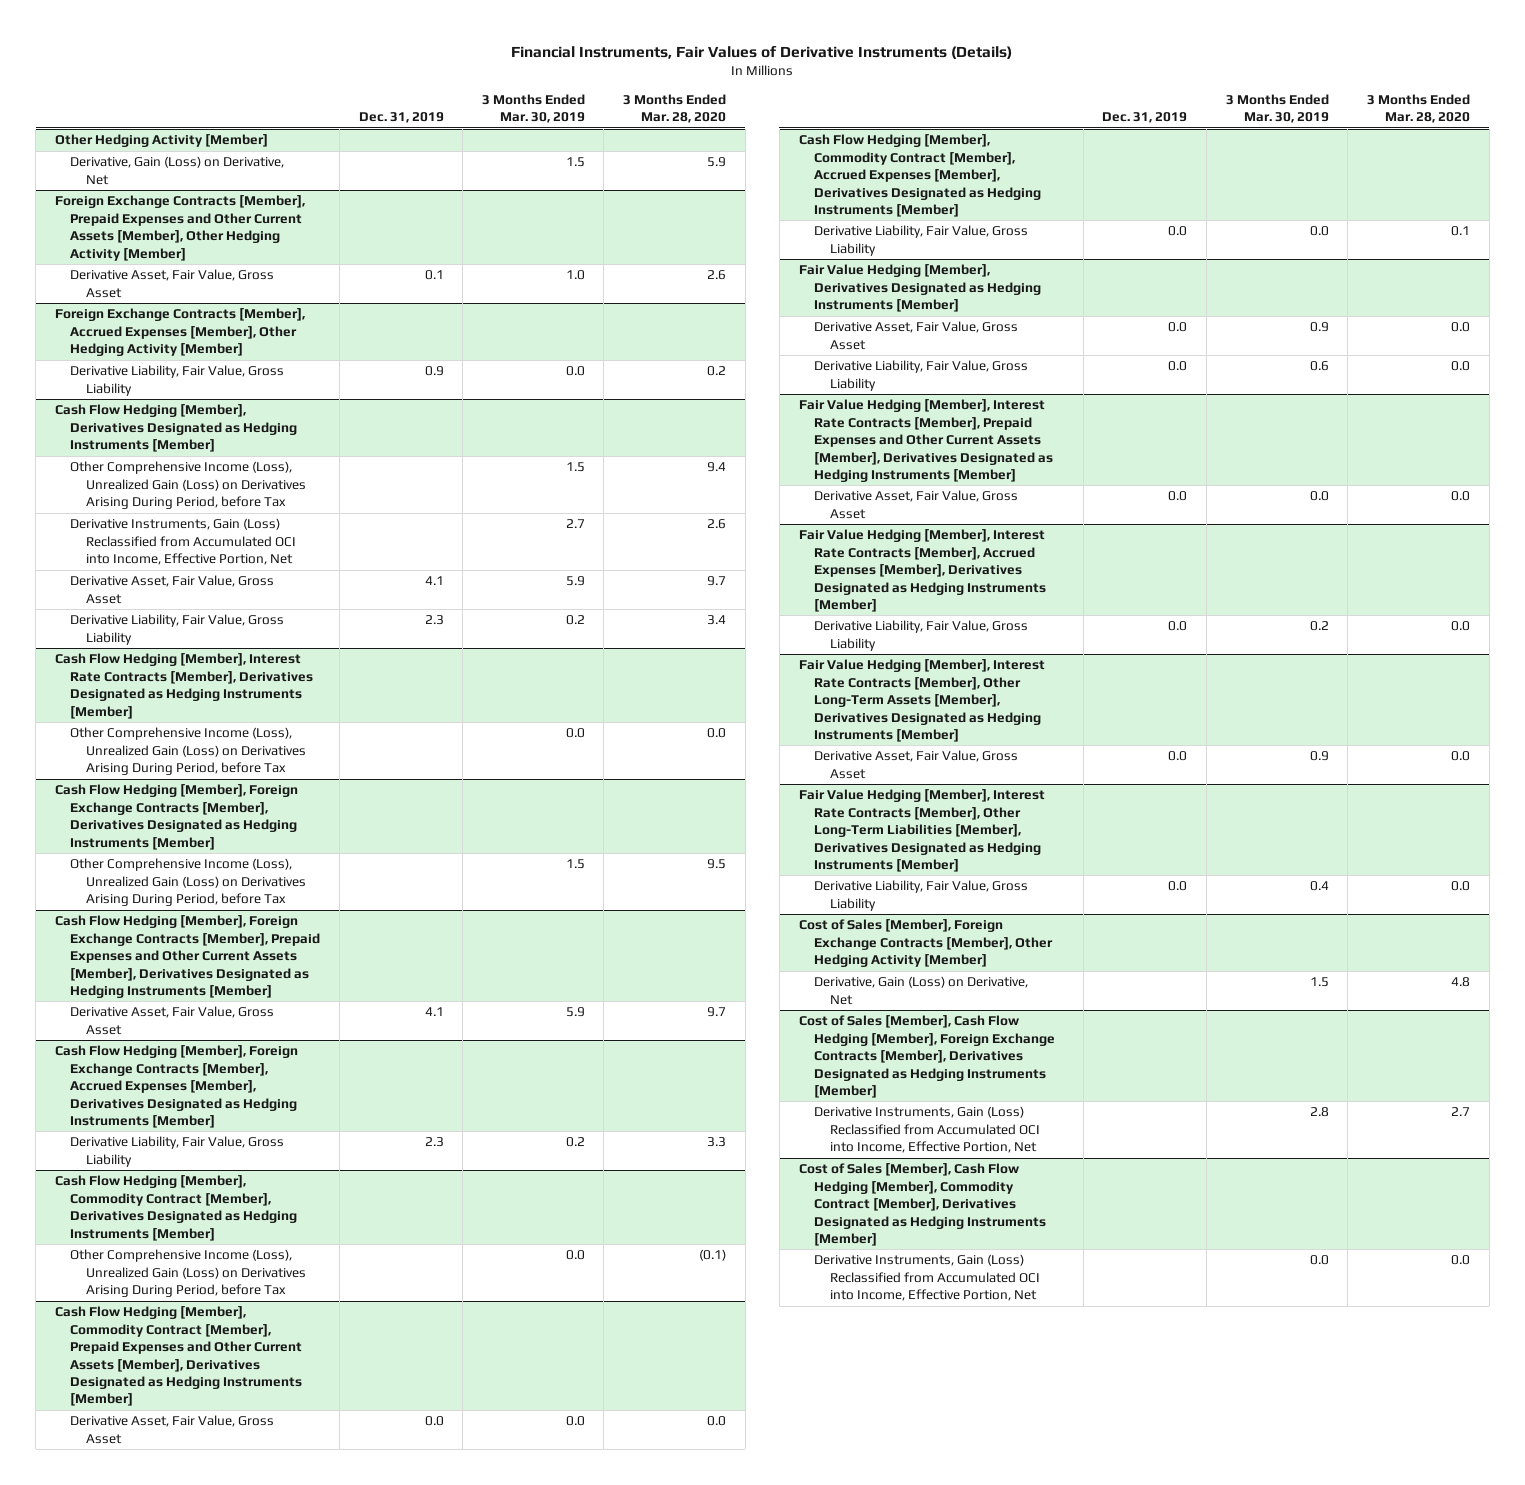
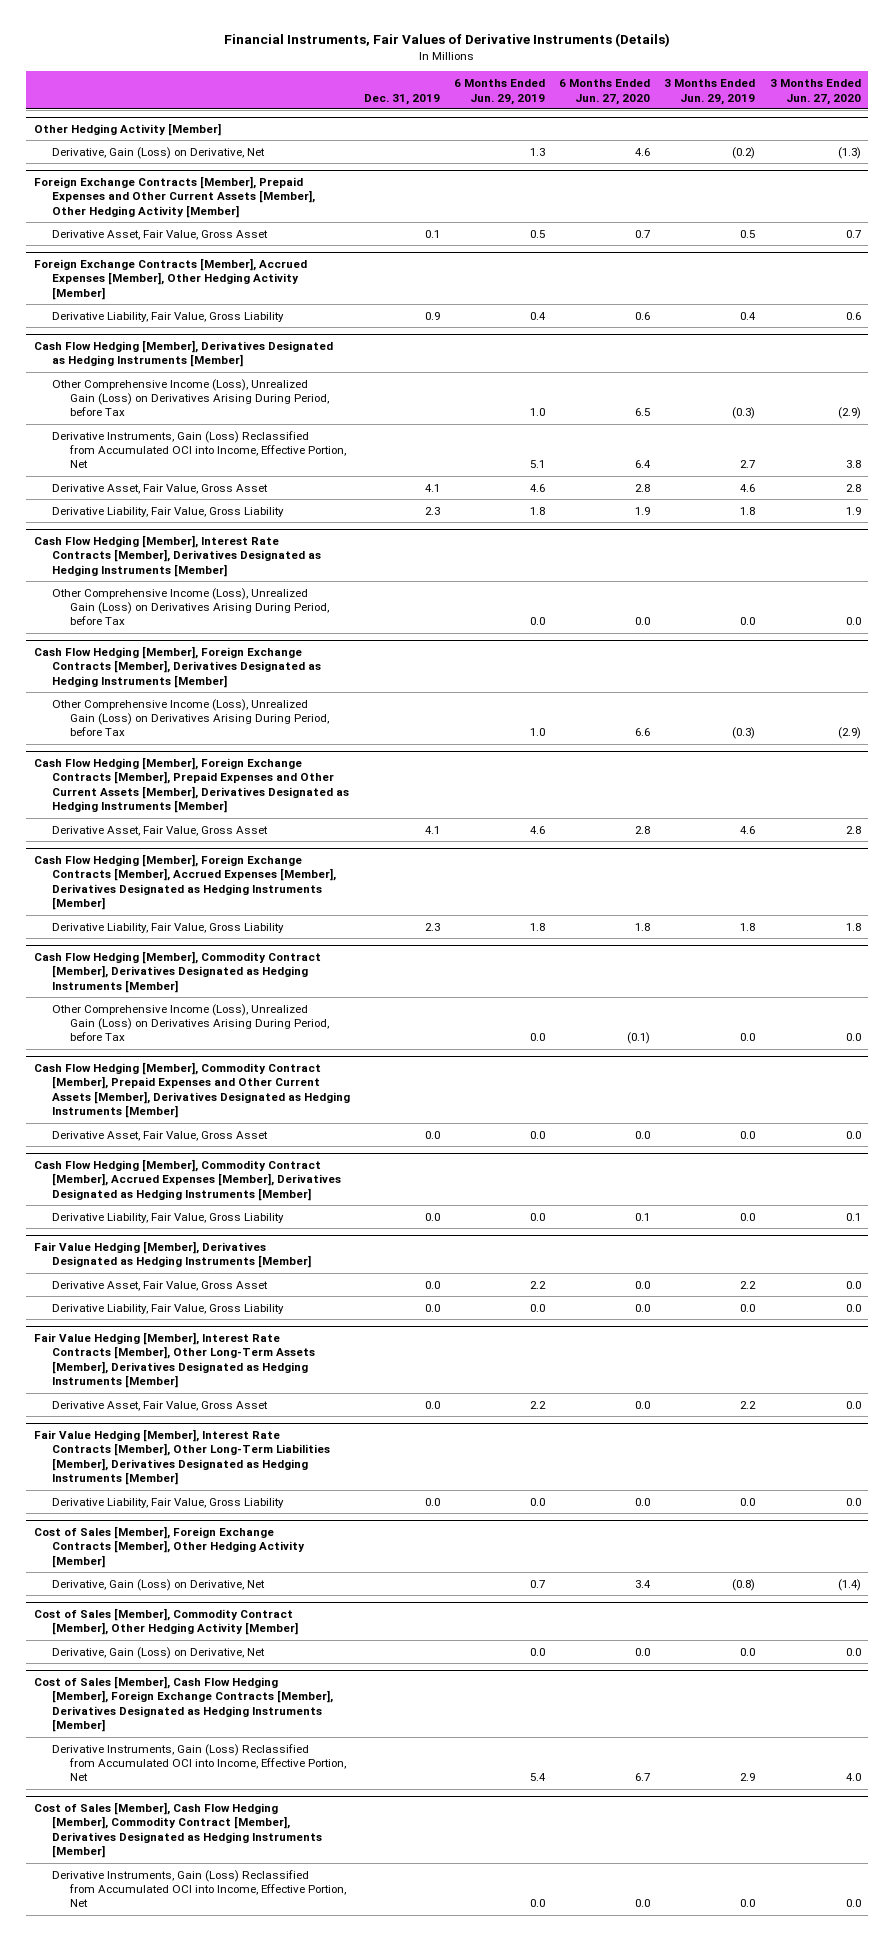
- | Dec. 31, 2019 | 3 Months Ended Mar. 30, 2019 | 3 Months Ended Mar. 28, 2020
+ | Dec. 31, 2019 | 6 Months Ended Jun. 29, 2019 | 6 Months Ended Jun. 27, 2020 | 3 Months Ended Jun. 29, 2019 | 3 Months Ended Jun. 27, 2020
- Fair Value Hedging [Member], Interest Rate Contracts [Member], Prepaid Expenses and Other Current Assets [Member], Derivatives Designated as Hedging Instruments [Member]
- Derivative Asset, Fair Value, Gross Asset | 0.0 | 0.0 | 0.0
- Fair Value Hedging [Member], Interest Rate Contracts [Member], Accrued Expenses [Member], Derivatives Designated as Hedging Instruments [Member]
- Derivative Liability, Fair Value, Gross Liability | 0.0 | 0.2 | 0.0
+ Cost of Sales [Member], Commodity Contract [Member], Other Hedging Activity [Member]
+ Derivative, Gain (Loss) on Derivative, Net | | 0.0 | 0.0 | 0.0 | 0.0

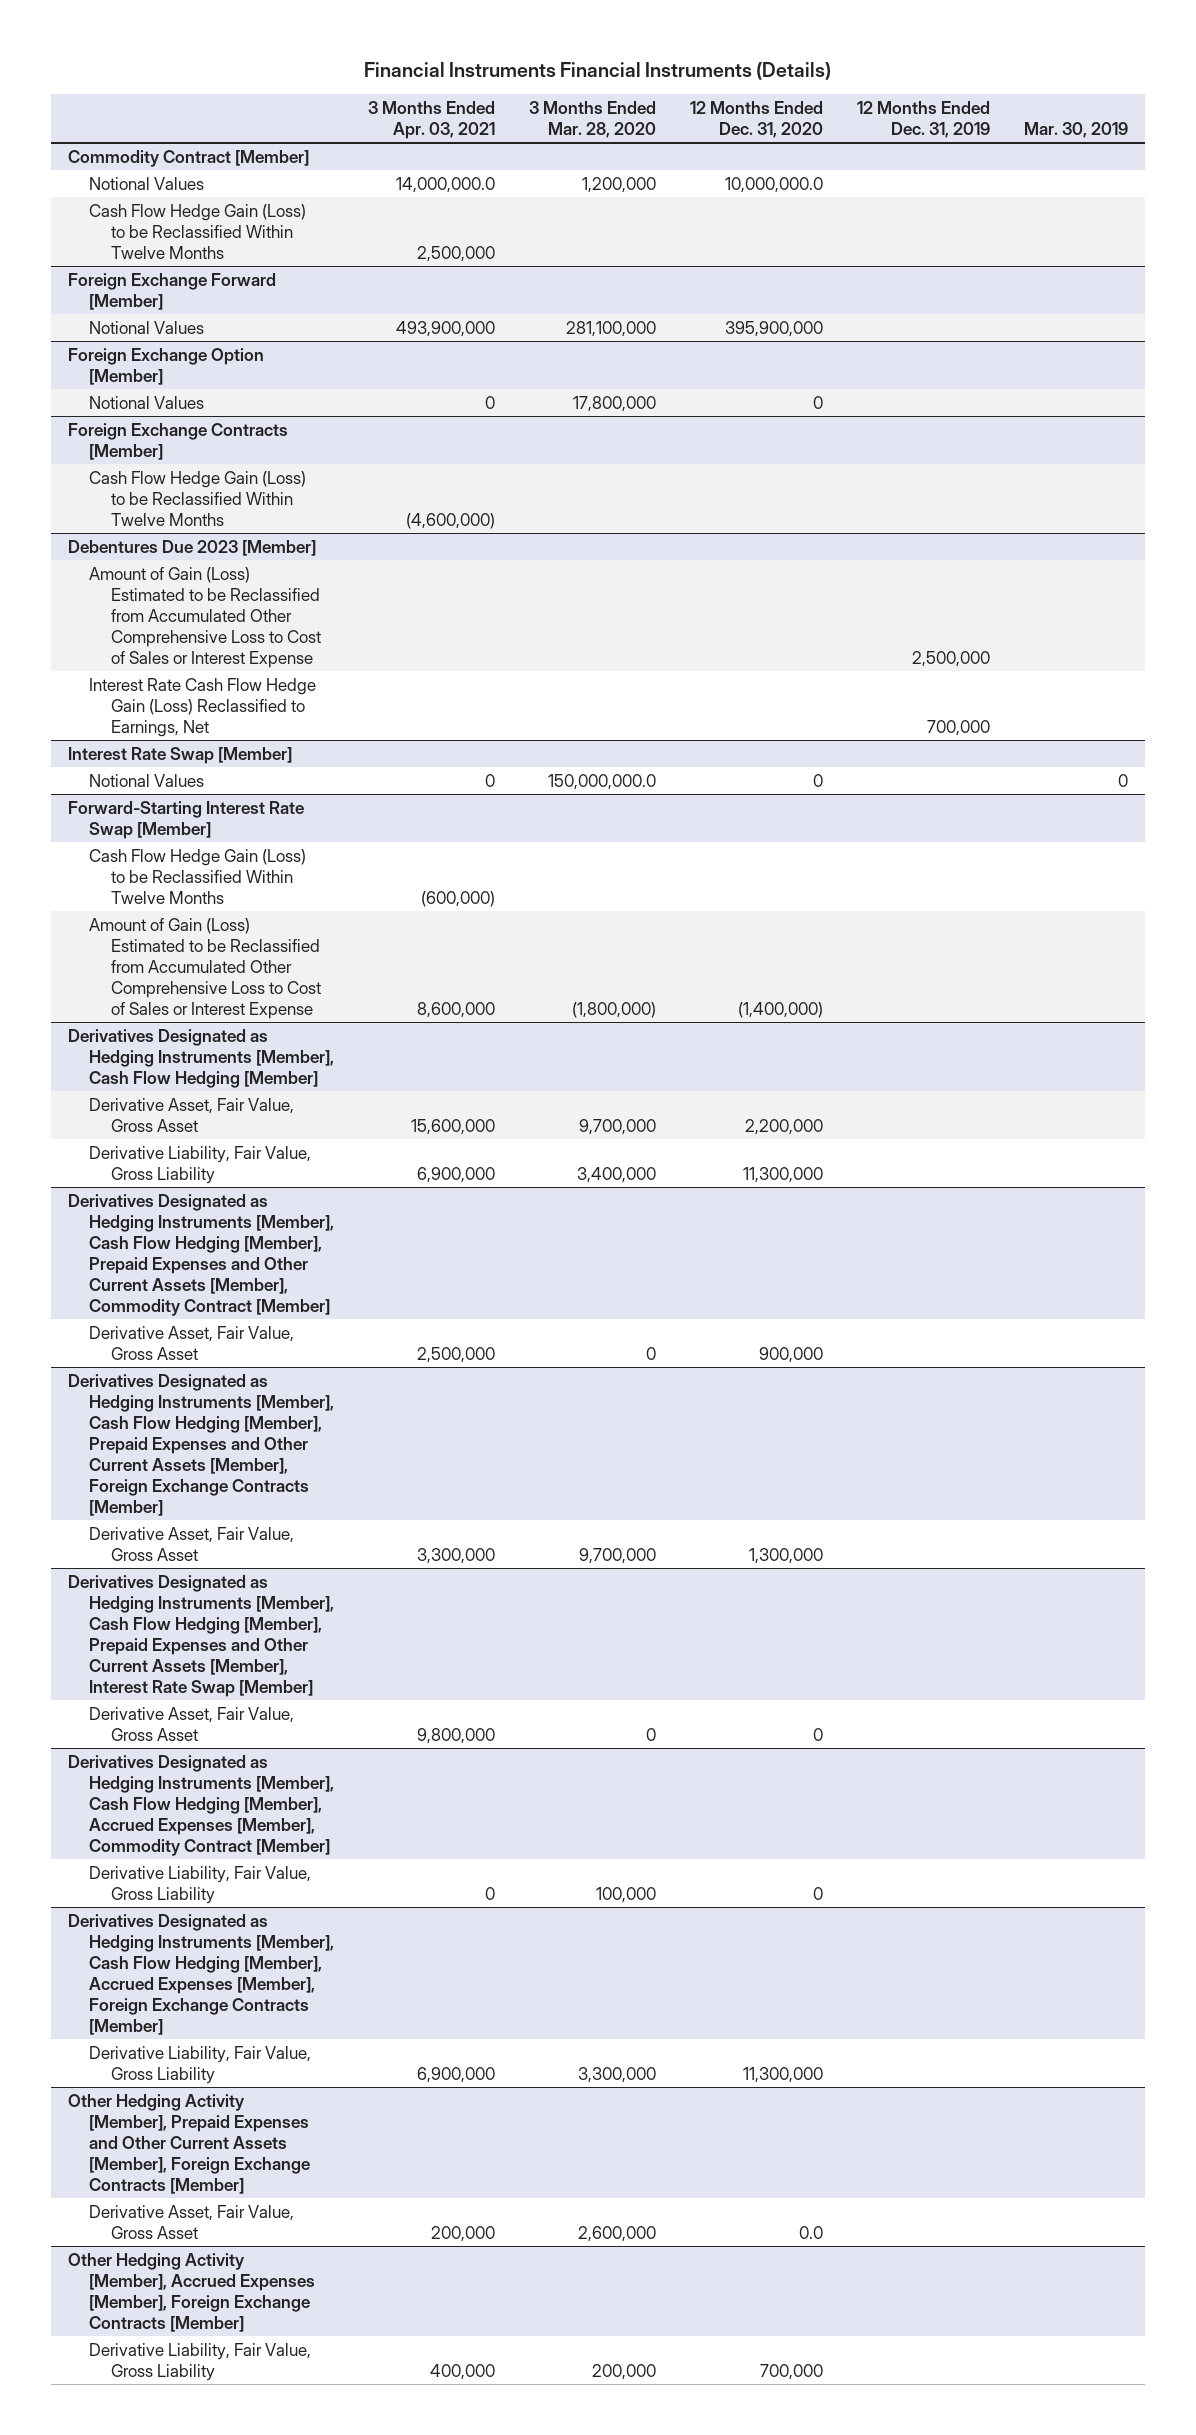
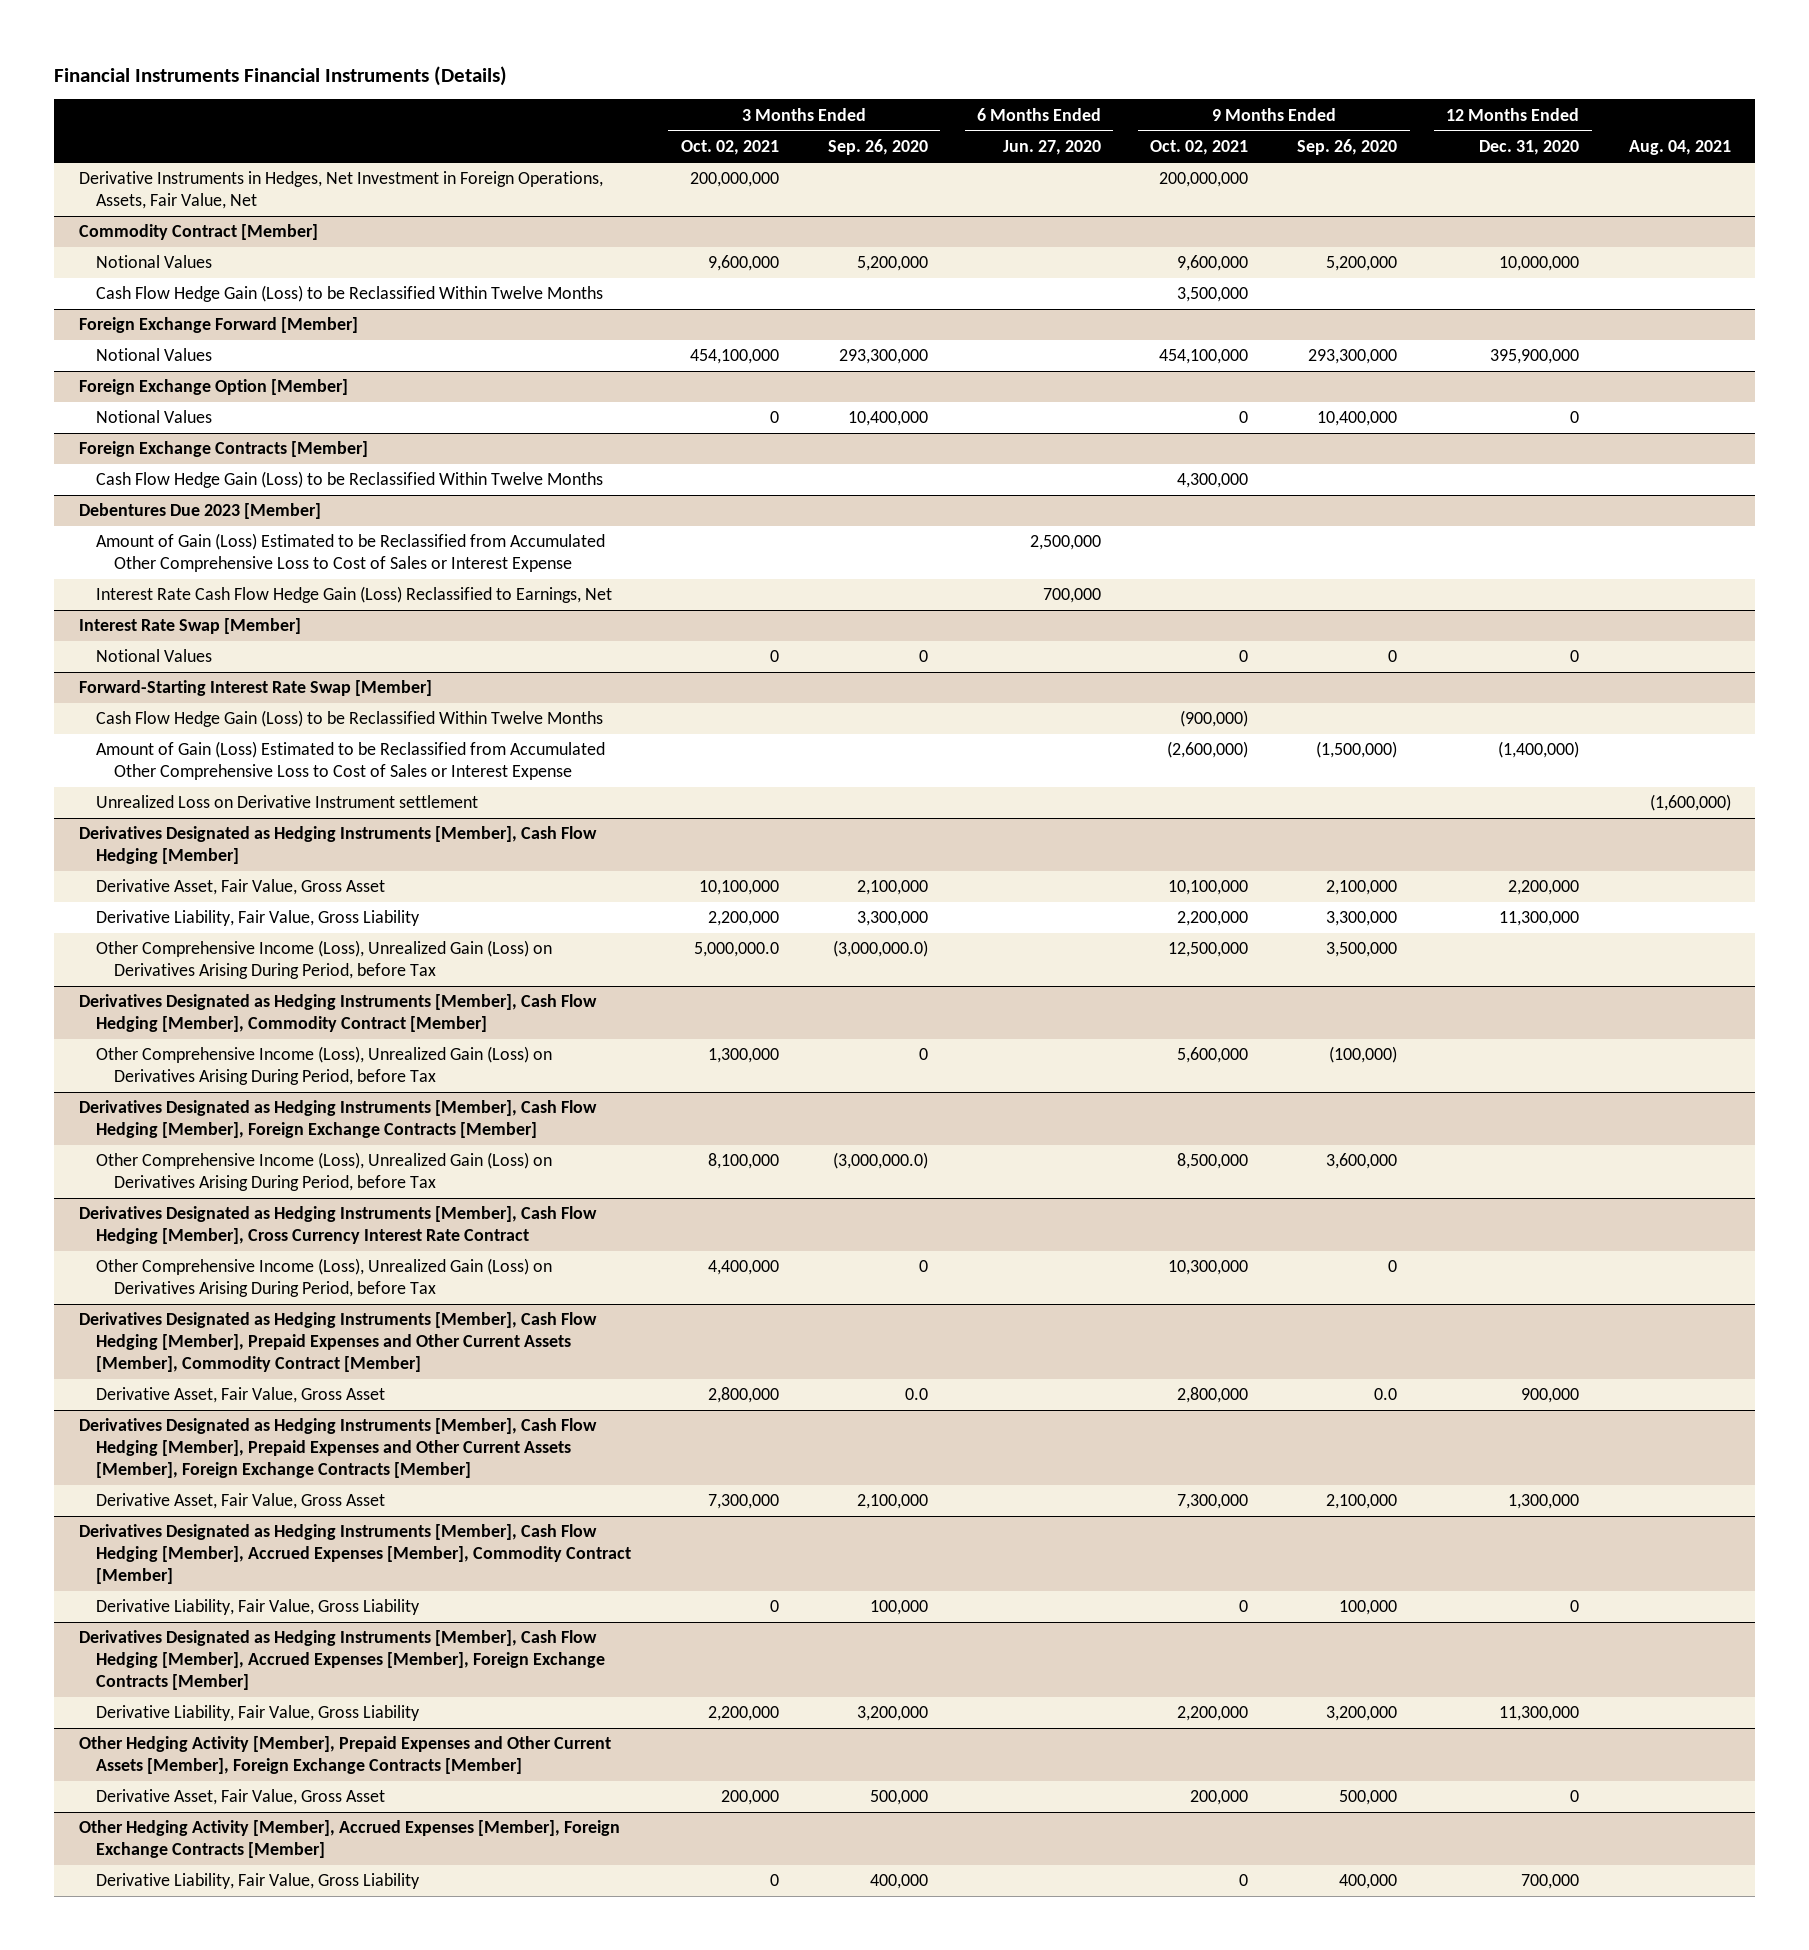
- | 3 Months Ended Apr. 03, 2021 | 3 Months Ended Mar. 28, 2020 | 12 Months Ended Dec. 31, 2020 | 12 Months Ended Dec. 31, 2019 | Mar. 30, 2019
+ | 3 Months Ended Oct. 02, 2021 | 3 Months Ended Sep. 26, 2020 | 6 Months Ended Jun. 27, 2020 | 9 Months Ended Oct. 02, 2021 | 9 Months Ended Sep. 26, 2020 | 12 Months Ended Dec. 31, 2020 | Aug. 04, 2021
+ Derivative Instruments in Hedges, Net Investment in Foreign Operations, Assets, Fair Value, Net | 200,000,000 | | | 200,000,000 | | |
@ Commodity Contract [Member]
- Notional Values | 14,000,000.0 | 1,200,000 | 10,000,000.0 | |
+ Notional Values | 9,600,000 | 5,200,000 | | 9,600,000 | 5,200,000 | 10,000,000 |
@ Forward-Starting Interest Rate Swap [Member]
+ Unrealized Loss on Derivative Instrument settlement | | | | | | | (1,600,000)
@ Derivatives Designated as Hedging Instruments [Member], Cash Flow Hedging [Member]
+ Other Comprehensive Income (Loss), Unrealized Gain (Loss) on Derivatives Arising During Period, before Tax | 5,000,000.0 | (3,000,000.0) | | 12,500,000 | 3,500,000 | |
+ Derivatives Designated as Hedging Instruments [Member], Cash Flow Hedging [Member], Commodity Contract [Member]
+ Other Comprehensive Income (Loss), Unrealized Gain (Loss) on Derivatives Arising During Period, before Tax | 1,300,000 | 0 | | 5,600,000 | (100,000) | |
+ Derivatives Designated as Hedging Instruments [Member], Cash Flow Hedging [Member], Foreign Exchange Contracts [Member]
+ Other Comprehensive Income (Loss), Unrealized Gain (Loss) on Derivatives Arising During Period, before Tax | 8,100,000 | (3,000,000.0) | | 8,500,000 | 3,600,000 | |
+ Derivatives Designated as Hedging Instruments [Member], Cash Flow Hedging [Member], Cross Currency Interest Rate Contract
+ Other Comprehensive Income (Loss), Unrealized Gain (Loss) on Derivatives Arising During Period, before Tax | 4,400,000 | 0 | | 10,300,000 | 0 | |
- Derivatives Designated as Hedging Instruments [Member], Cash Flow Hedging [Member], Prepaid Expenses and Other Current Assets [Member], Interest Rate Swap [Member]
- Derivative Asset, Fair Value, Gross Asset | 9,800,000 | 0 | 0 | |
@ Other Hedging Activity [Member], Prepaid Expenses and Other Current Assets [Member], Foreign Exchange Contracts [Member]
- Derivative Asset, Fair Value, Gross Asset | 200,000 | 2,600,000 | 0.0 | |
+ Derivative Asset, Fair Value, Gross Asset | 200,000 | 500,000 | | 200,000 | 500,000 | 0 |

